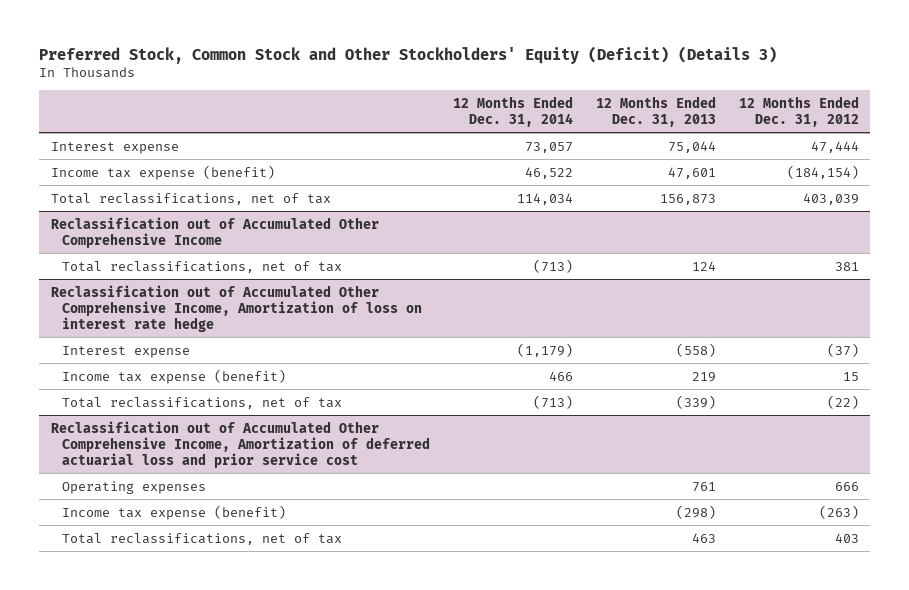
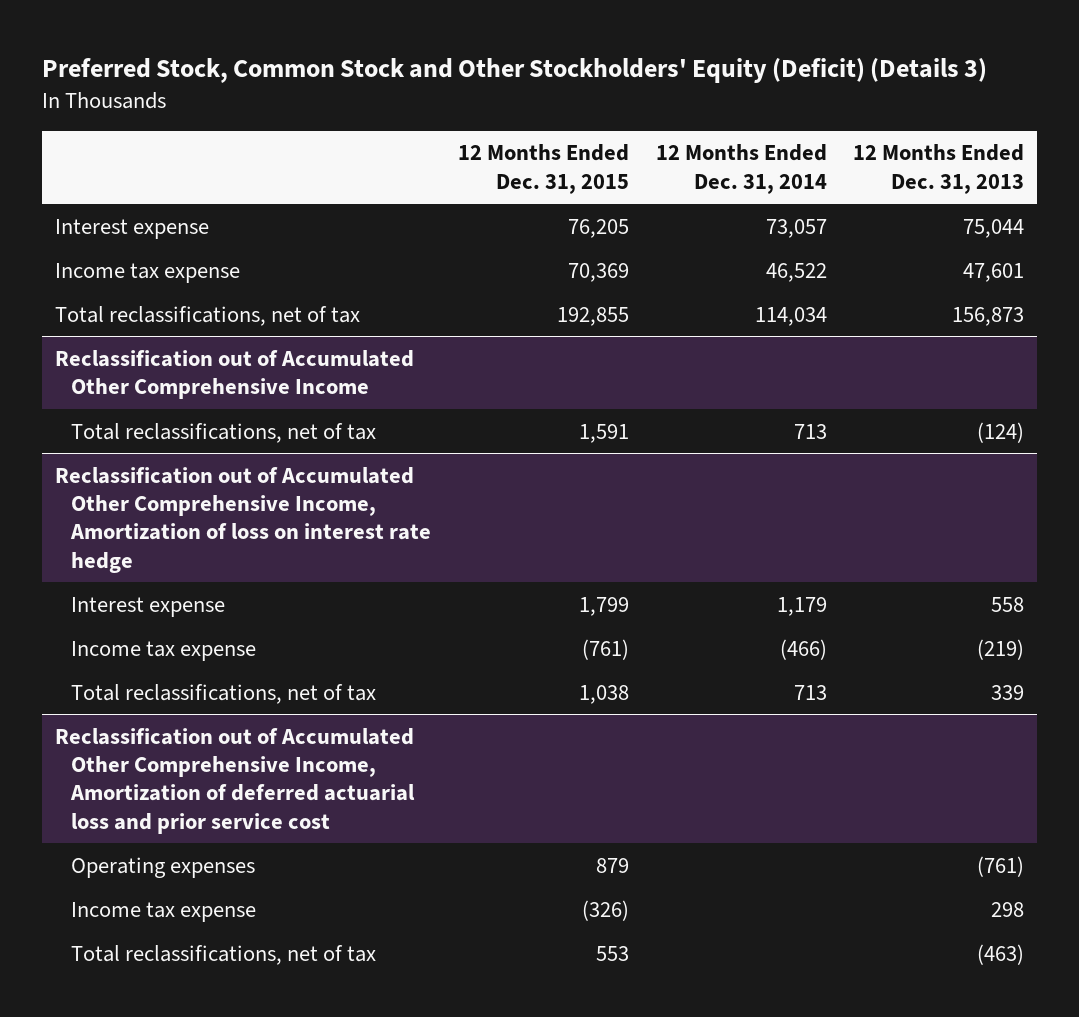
- | 12 Months Ended Dec. 31, 2014 | 12 Months Ended Dec. 31, 2013 | 12 Months Ended Dec. 31, 2012
+ | 12 Months Ended Dec. 31, 2015 | 12 Months Ended Dec. 31, 2014 | 12 Months Ended Dec. 31, 2013
- Income tax expense (benefit) | 46,522 | 47,601 | (184,154)
+ Income tax expense | 70,369 | 46,522 | 47,601
@ Reclassification out of Accumulated Other Comprehensive Income
- Total reclassifications, net of tax | (713) | 124 | 381
+ Total reclassifications, net of tax | 1,591 | 713 | (124)
@ Reclassification out of Accumulated Other Comprehensive Income, Amortization of loss on interest rate hedge
- Interest expense | (1,179) | (558) | (37)
- Income tax expense (benefit) | 466 | 219 | 15
- Total reclassifications, net of tax | (713) | (339) | (22)
+ Interest expense | 1,799 | 1,179 | 558
+ Income tax expense | (761) | (466) | (219)
+ Total reclassifications, net of tax | 1,038 | 713 | 339
@ Reclassification out of Accumulated Other Comprehensive Income, Amortization of deferred actuarial loss and prior service cost
- Operating expenses | | 761 | 666
- Income tax expense (benefit) | | (298) | (263)
- Total reclassifications, net of tax | | 463 | 403
+ Operating expenses | 879 | | (761)
+ Income tax expense | (326) | | 298
+ Total reclassifications, net of tax | 553 | | (463)

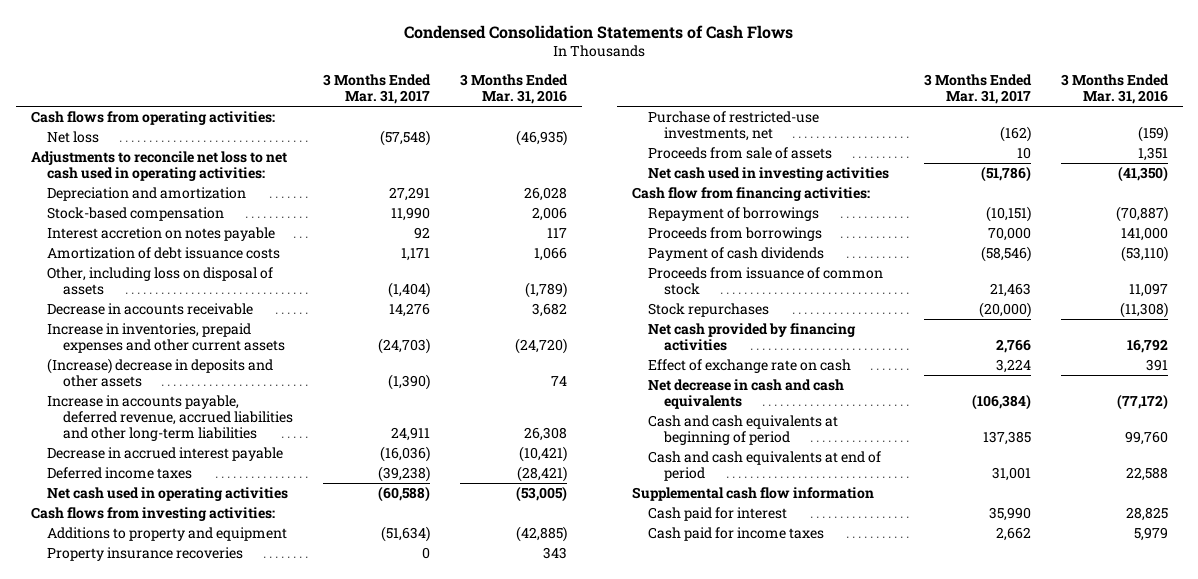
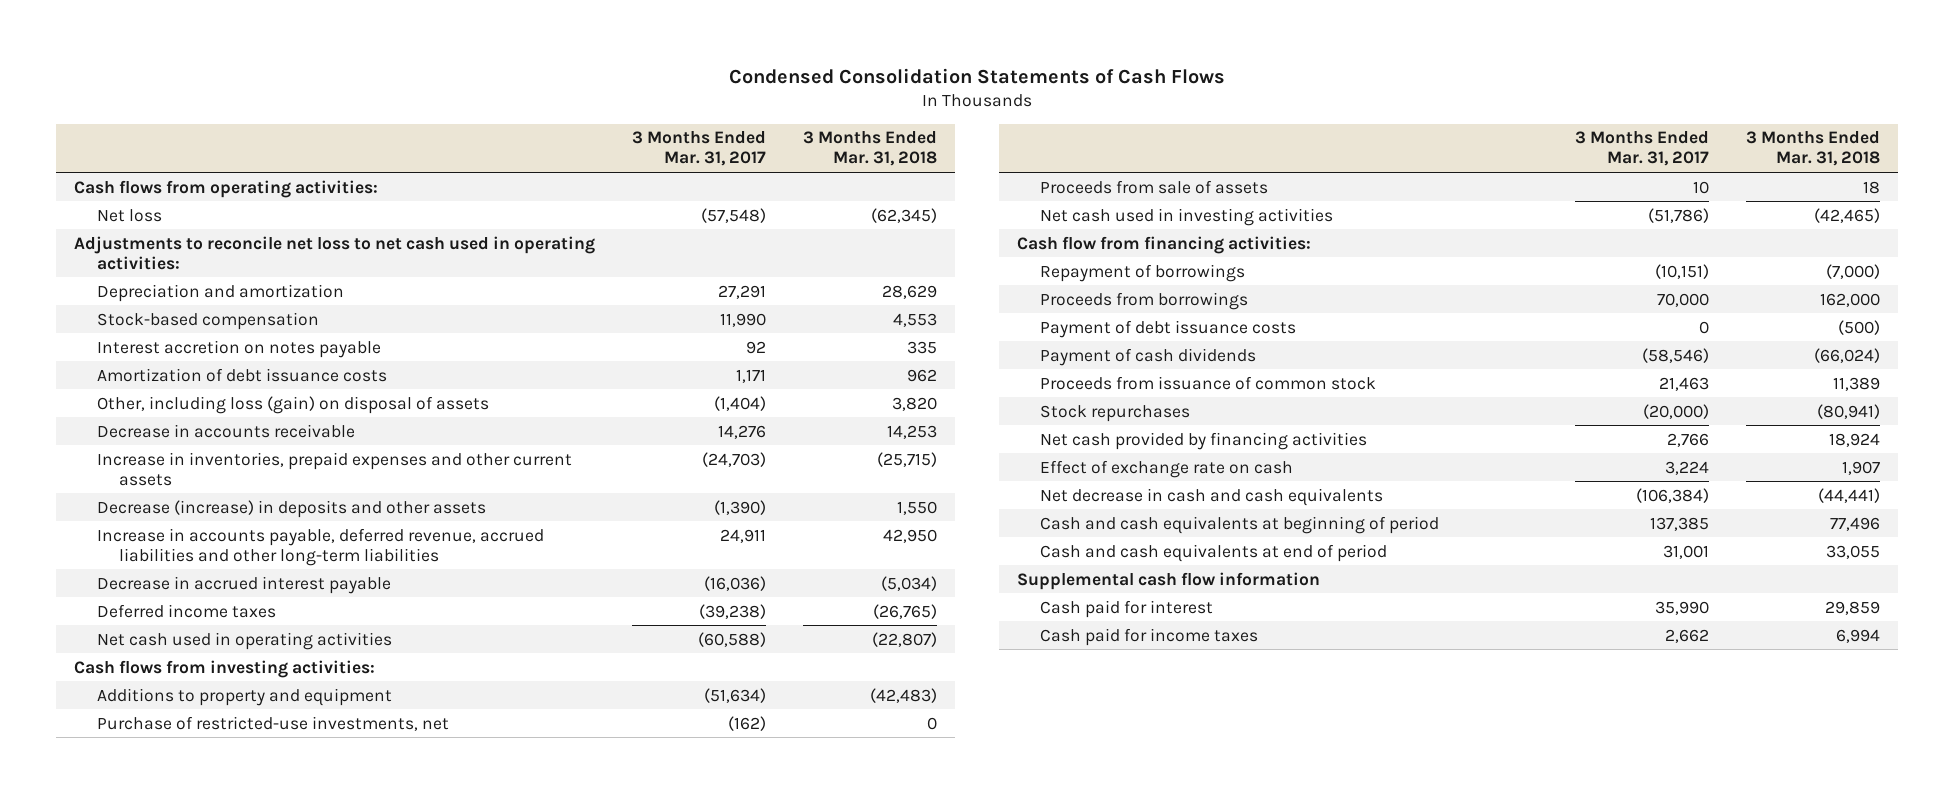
- | 3 Months Ended Mar. 31, 2017 | 3 Months Ended Mar. 31, 2016
+ | 3 Months Ended Mar. 31, 2017 | 3 Months Ended Mar. 31, 2018
- Other, including loss on disposal of assets | (1,404) | (1,789)
+ Other, including loss (gain) on disposal of assets | (1,404) | 3,820
- (Increase) decrease in deposits and other assets | (1,390) | 74
+ Decrease (increase) in deposits and other assets | (1,390) | 1,550
- Property insurance recoveries | 0 | 343
+ Payment of debt issuance costs | 0 | (500)

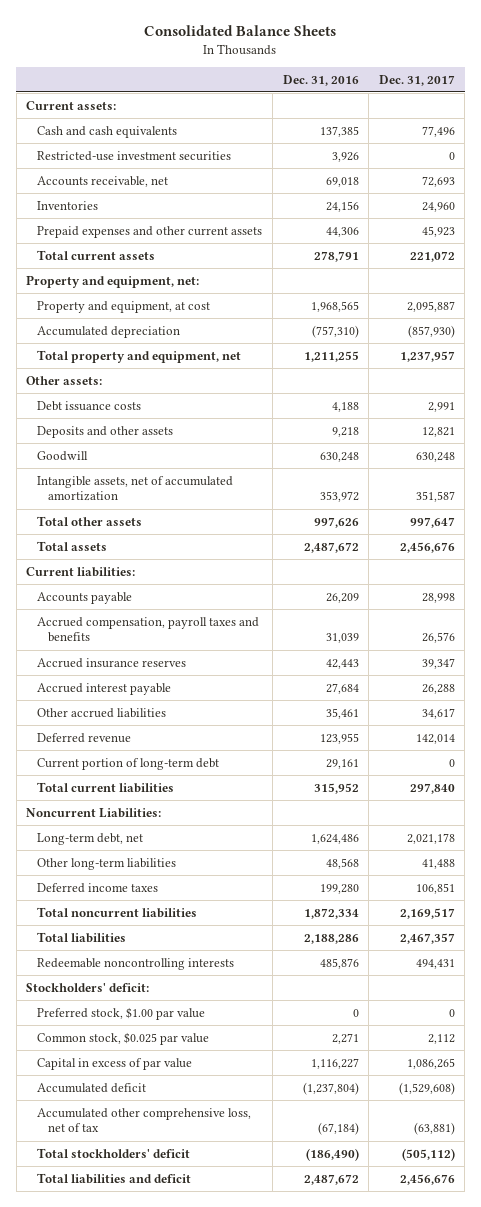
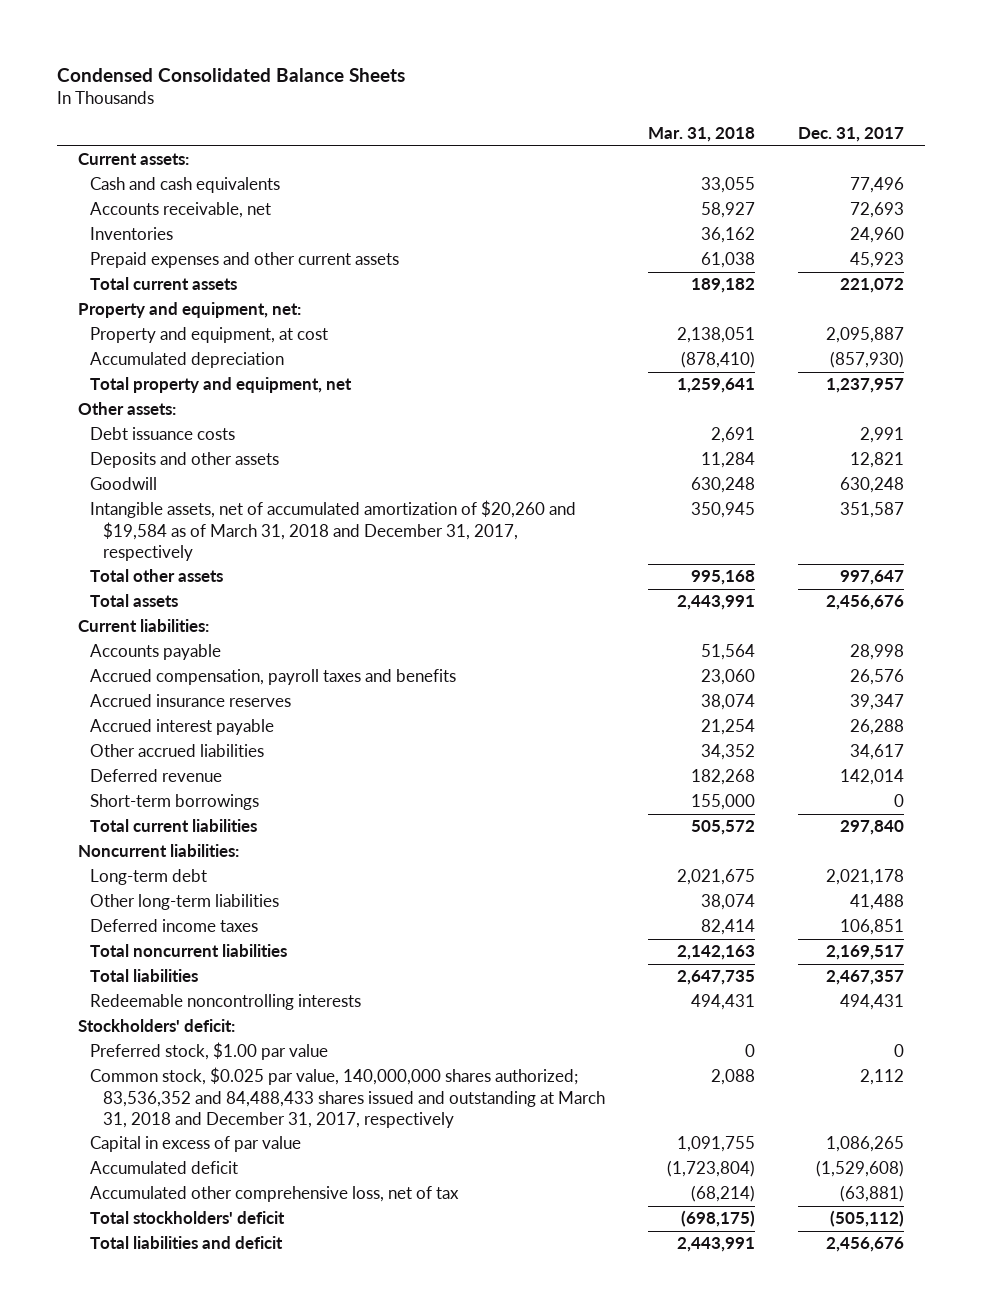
- Consolidated Balance Sheets
+ Condensed Consolidated Balance Sheets
- | Dec. 31, 2016 | Dec. 31, 2017
+ | Mar. 31, 2018 | Dec. 31, 2017
- Restricted-use investment securities | 3,926 | 0
- Intangible assets, net of accumulated amortization | 353,972 | 351,587
+ Intangible assets, net of accumulated amortization of $20,260 and $19,584 as of March 31, 2018 and December 31, 2017, respectively | 350,945 | 351,587
- Current portion of long-term debt | 29,161 | 0
+ Short-term borrowings | 155,000 | 0
- Noncurrent Liabilities:
- Long-term debt, net | 1,624,486 | 2,021,178
+ Noncurrent liabilities:
+ Long-term debt | 2,021,675 | 2,021,178
- Common stock, $0.025 par value | 2,271 | 2,112
+ Common stock, $0.025 par value, 140,000,000 shares authorized; 83,536,352 and 84,488,433 shares issued and outstanding at March 31, 2018 and December 31, 2017, respectively | 2,088 | 2,112

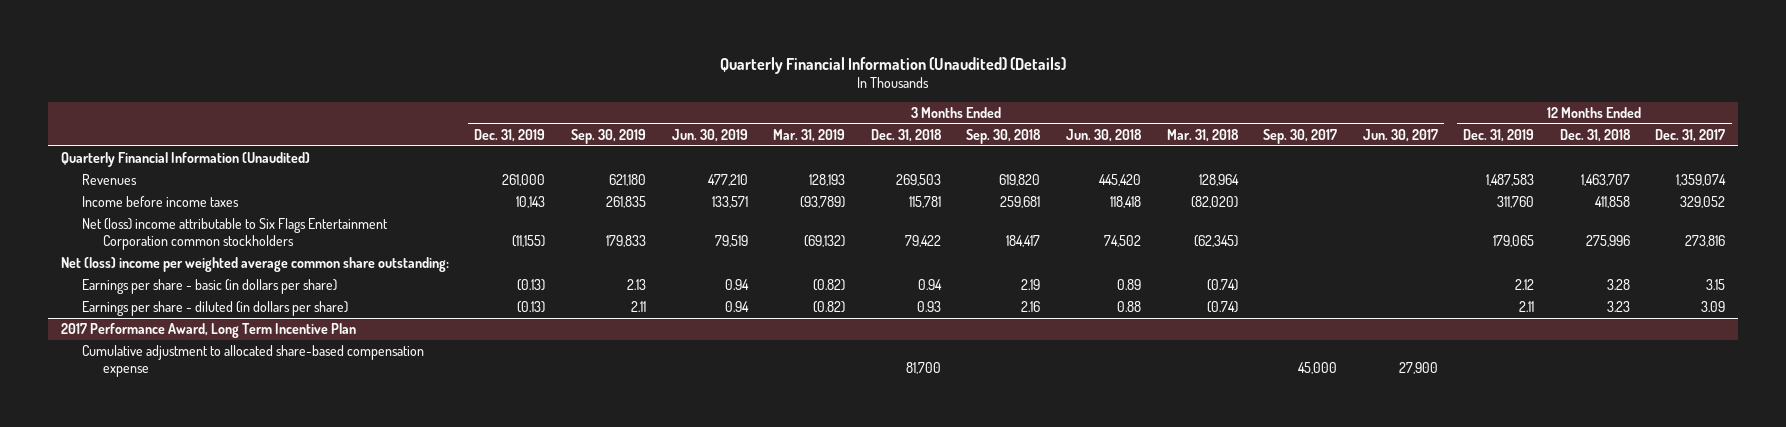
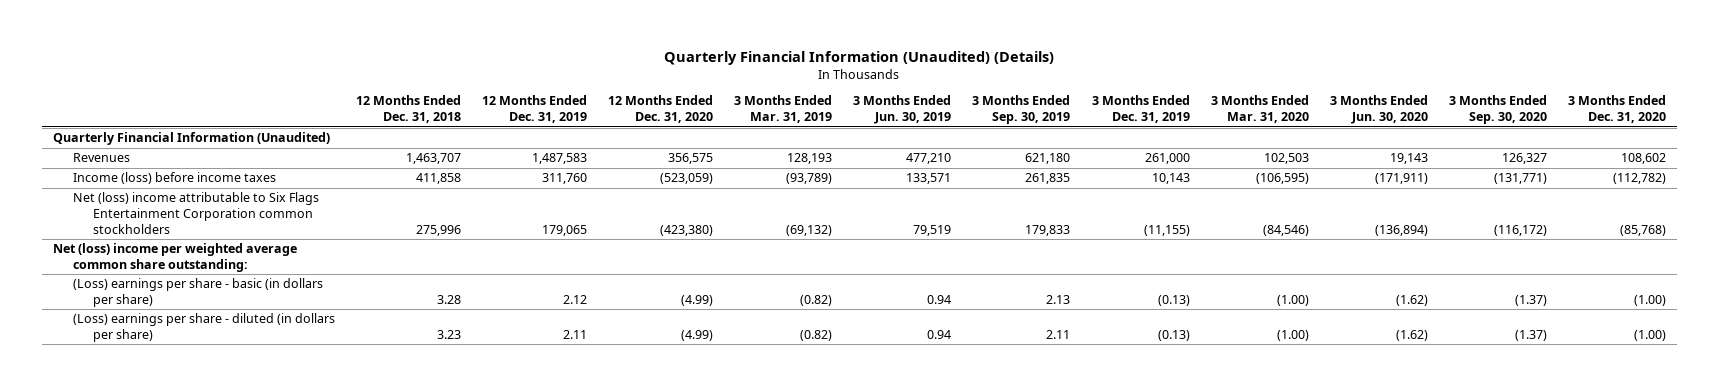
- | 3 Months Ended Dec. 31, 2019 | 3 Months Ended Sep. 30, 2019 | 3 Months Ended Jun. 30, 2019 | 3 Months Ended Mar. 31, 2019 | 3 Months Ended Dec. 31, 2018 | 3 Months Ended Sep. 30, 2018 | 3 Months Ended Jun. 30, 2018 | 3 Months Ended Mar. 31, 2018 | 3 Months Ended Sep. 30, 2017 | 3 Months Ended Jun. 30, 2017 | 12 Months Ended Dec. 31, 2019 | 12 Months Ended Dec. 31, 2018 | 12 Months Ended Dec. 31, 2017
+ | 12 Months Ended Dec. 31, 2018 | 12 Months Ended Dec. 31, 2019 | 12 Months Ended Dec. 31, 2020 | 3 Months Ended Mar. 31, 2019 | 3 Months Ended Jun. 30, 2019 | 3 Months Ended Sep. 30, 2019 | 3 Months Ended Dec. 31, 2019 | 3 Months Ended Mar. 31, 2020 | 3 Months Ended Jun. 30, 2020 | 3 Months Ended Sep. 30, 2020 | 3 Months Ended Dec. 31, 2020
- Income before income taxes | 10,143 | 261,835 | 133,571 | (93,789) | 115,781 | 259,681 | 118,418 | (82,020) | | | 311,760 | 411,858 | 329,052
+ Income (loss) before income taxes | 411,858 | 311,760 | (523,059) | (93,789) | 133,571 | 261,835 | 10,143 | (106,595) | (171,911) | (131,771) | (112,782)
- Earnings per share - basic (in dollars per share) | (0.13) | 2.13 | 0.94 | (0.82) | 0.94 | 2.19 | 0.89 | (0.74) | | | 2.12 | 3.28 | 3.15
- Earnings per share - diluted (in dollars per share) | (0.13) | 2.11 | 0.94 | (0.82) | 0.93 | 2.16 | 0.88 | (0.74) | | | 2.11 | 3.23 | 3.09
- 2017 Performance Award, Long Term Incentive Plan
- Cumulative adjustment to allocated share-based compensation expense | | | | | 81,700 | | | | 45,000 | 27,900 | | |
+ (Loss) earnings per share - basic (in dollars per share) | 3.28 | 2.12 | (4.99) | (0.82) | 0.94 | 2.13 | (0.13) | (1.00) | (1.62) | (1.37) | (1.00)
+ (Loss) earnings per share - diluted (in dollars per share) | 3.23 | 2.11 | (4.99) | (0.82) | 0.94 | 2.11 | (0.13) | (1.00) | (1.62) | (1.37) | (1.00)

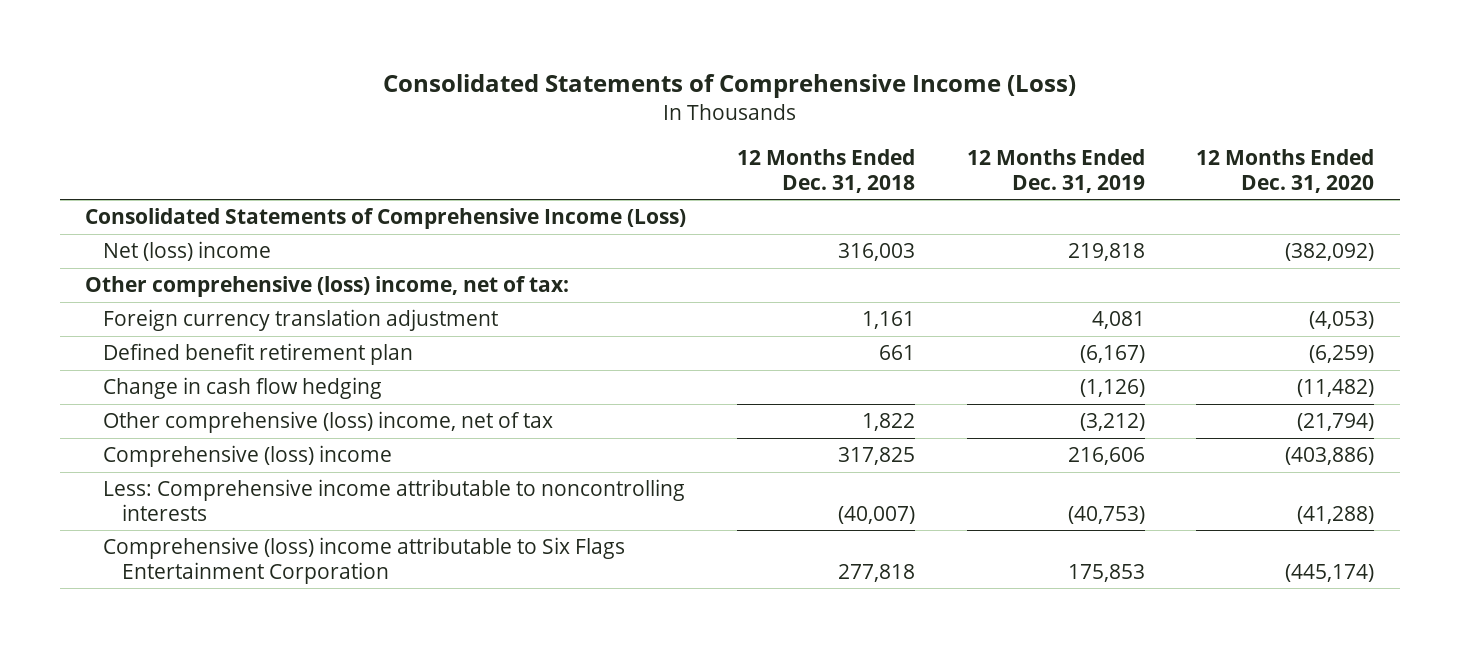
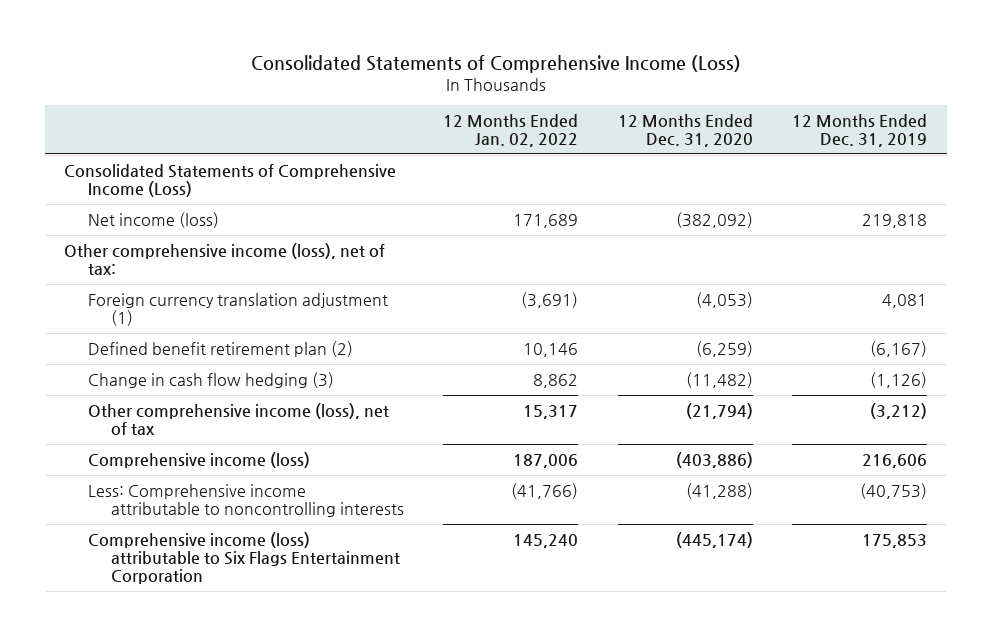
- | 12 Months Ended Dec. 31, 2018 | 12 Months Ended Dec. 31, 2019 | 12 Months Ended Dec. 31, 2020
+ | 12 Months Ended Jan. 02, 2022 | 12 Months Ended Dec. 31, 2020 | 12 Months Ended Dec. 31, 2019
- Net (loss) income | 316,003 | 219,818 | (382,092)
- Other comprehensive (loss) income, net of tax:
- Foreign currency translation adjustment | 1,161 | 4,081 | (4,053)
- Defined benefit retirement plan | 661 | (6,167) | (6,259)
- Change in cash flow hedging | | (1,126) | (11,482)
- Other comprehensive (loss) income, net of tax | 1,822 | (3,212) | (21,794)
- Comprehensive (loss) income | 317,825 | 216,606 | (403,886)
+ Net income (loss) | 171,689 | (382,092) | 219,818
+ Other comprehensive income (loss), net of tax:
+ Foreign currency translation adjustment (1) | (3,691) | (4,053) | 4,081
+ Defined benefit retirement plan (2) | 10,146 | (6,259) | (6,167)
+ Change in cash flow hedging (3) | 8,862 | (11,482) | (1,126)
+ Other comprehensive income (loss), net of tax | 15,317 | (21,794) | (3,212)
+ Comprehensive income (loss) | 187,006 | (403,886) | 216,606
- Comprehensive (loss) income attributable to Six Flags Entertainment Corporation | 277,818 | 175,853 | (445,174)
+ Comprehensive income (loss) attributable to Six Flags Entertainment Corporation | 145,240 | (445,174) | 175,853

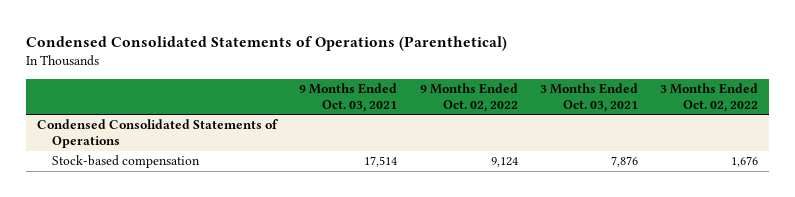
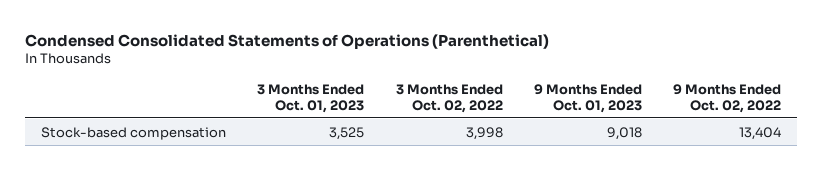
- | 9 Months Ended Oct. 03, 2021 | 9 Months Ended Oct. 02, 2022 | 3 Months Ended Oct. 03, 2021 | 3 Months Ended Oct. 02, 2022
+ | 3 Months Ended Oct. 01, 2023 | 3 Months Ended Oct. 02, 2022 | 9 Months Ended Oct. 01, 2023 | 9 Months Ended Oct. 02, 2022
- Condensed Consolidated Statements of Operations
- Stock-based compensation | 17,514 | 9,124 | 7,876 | 1,676
+ Stock-based compensation | 3,525 | 3,998 | 9,018 | 13,404

